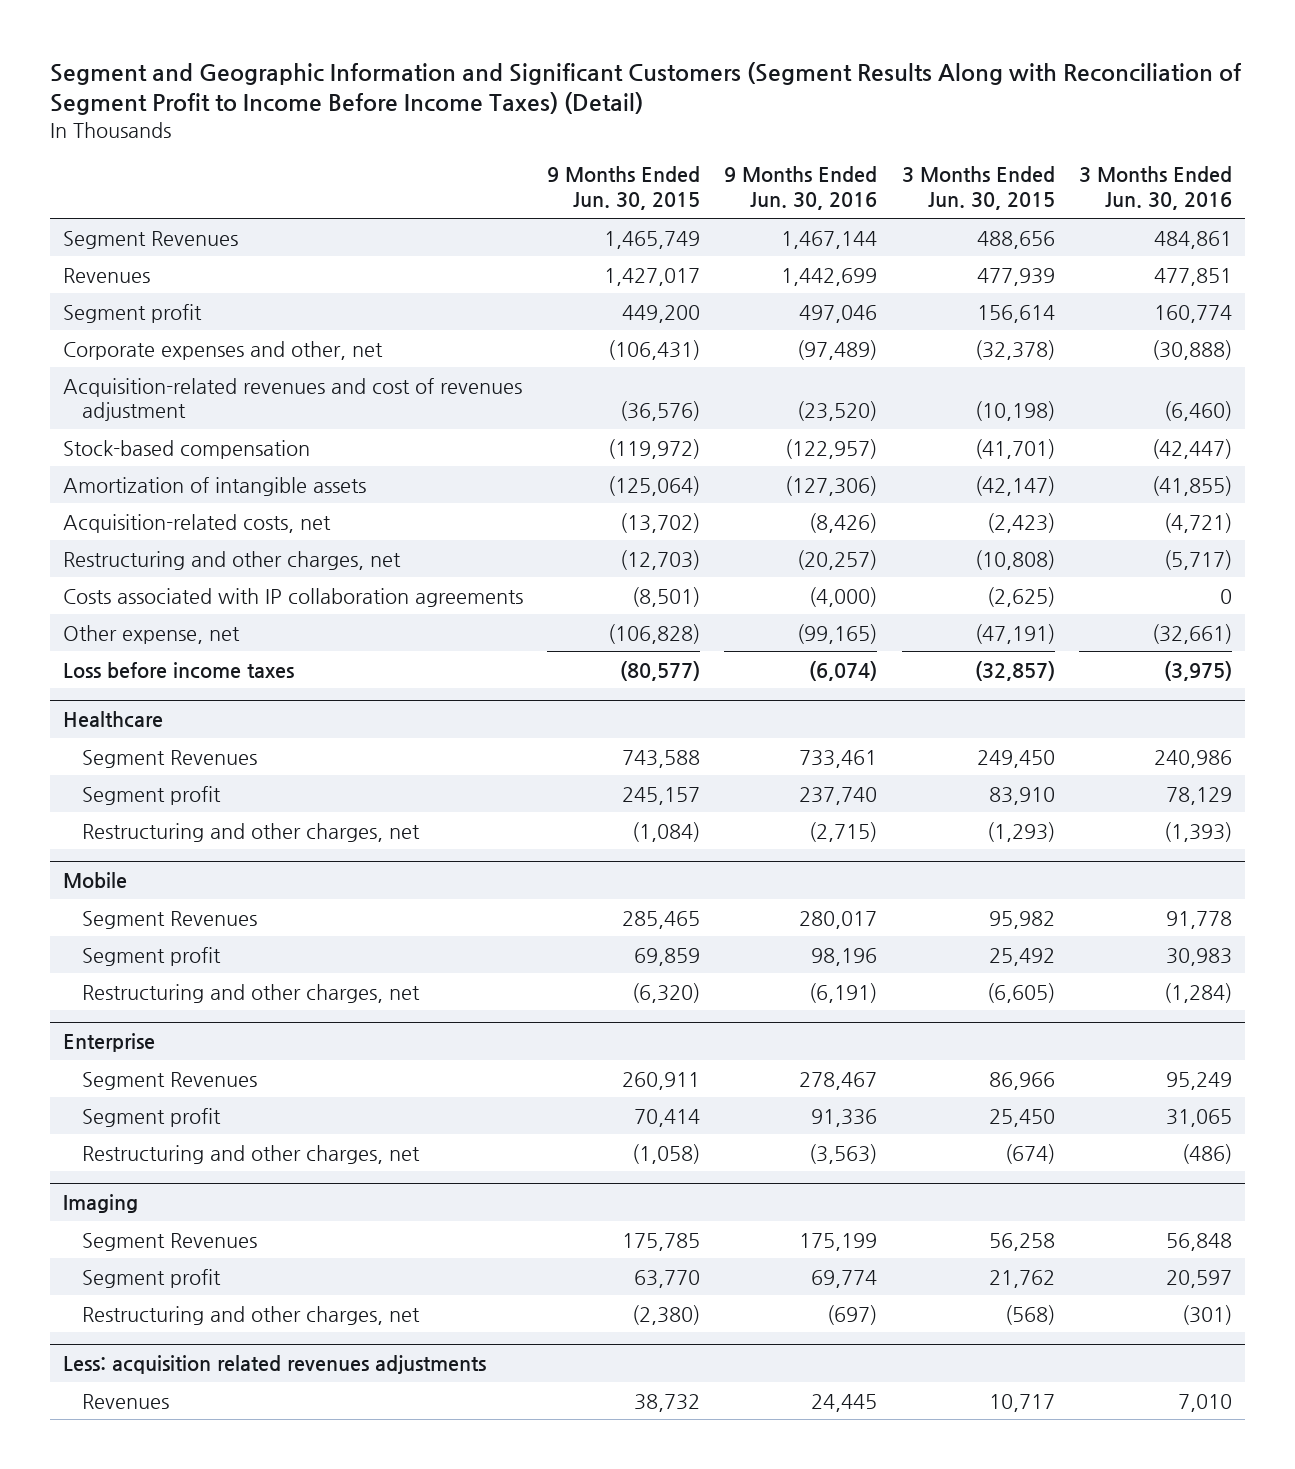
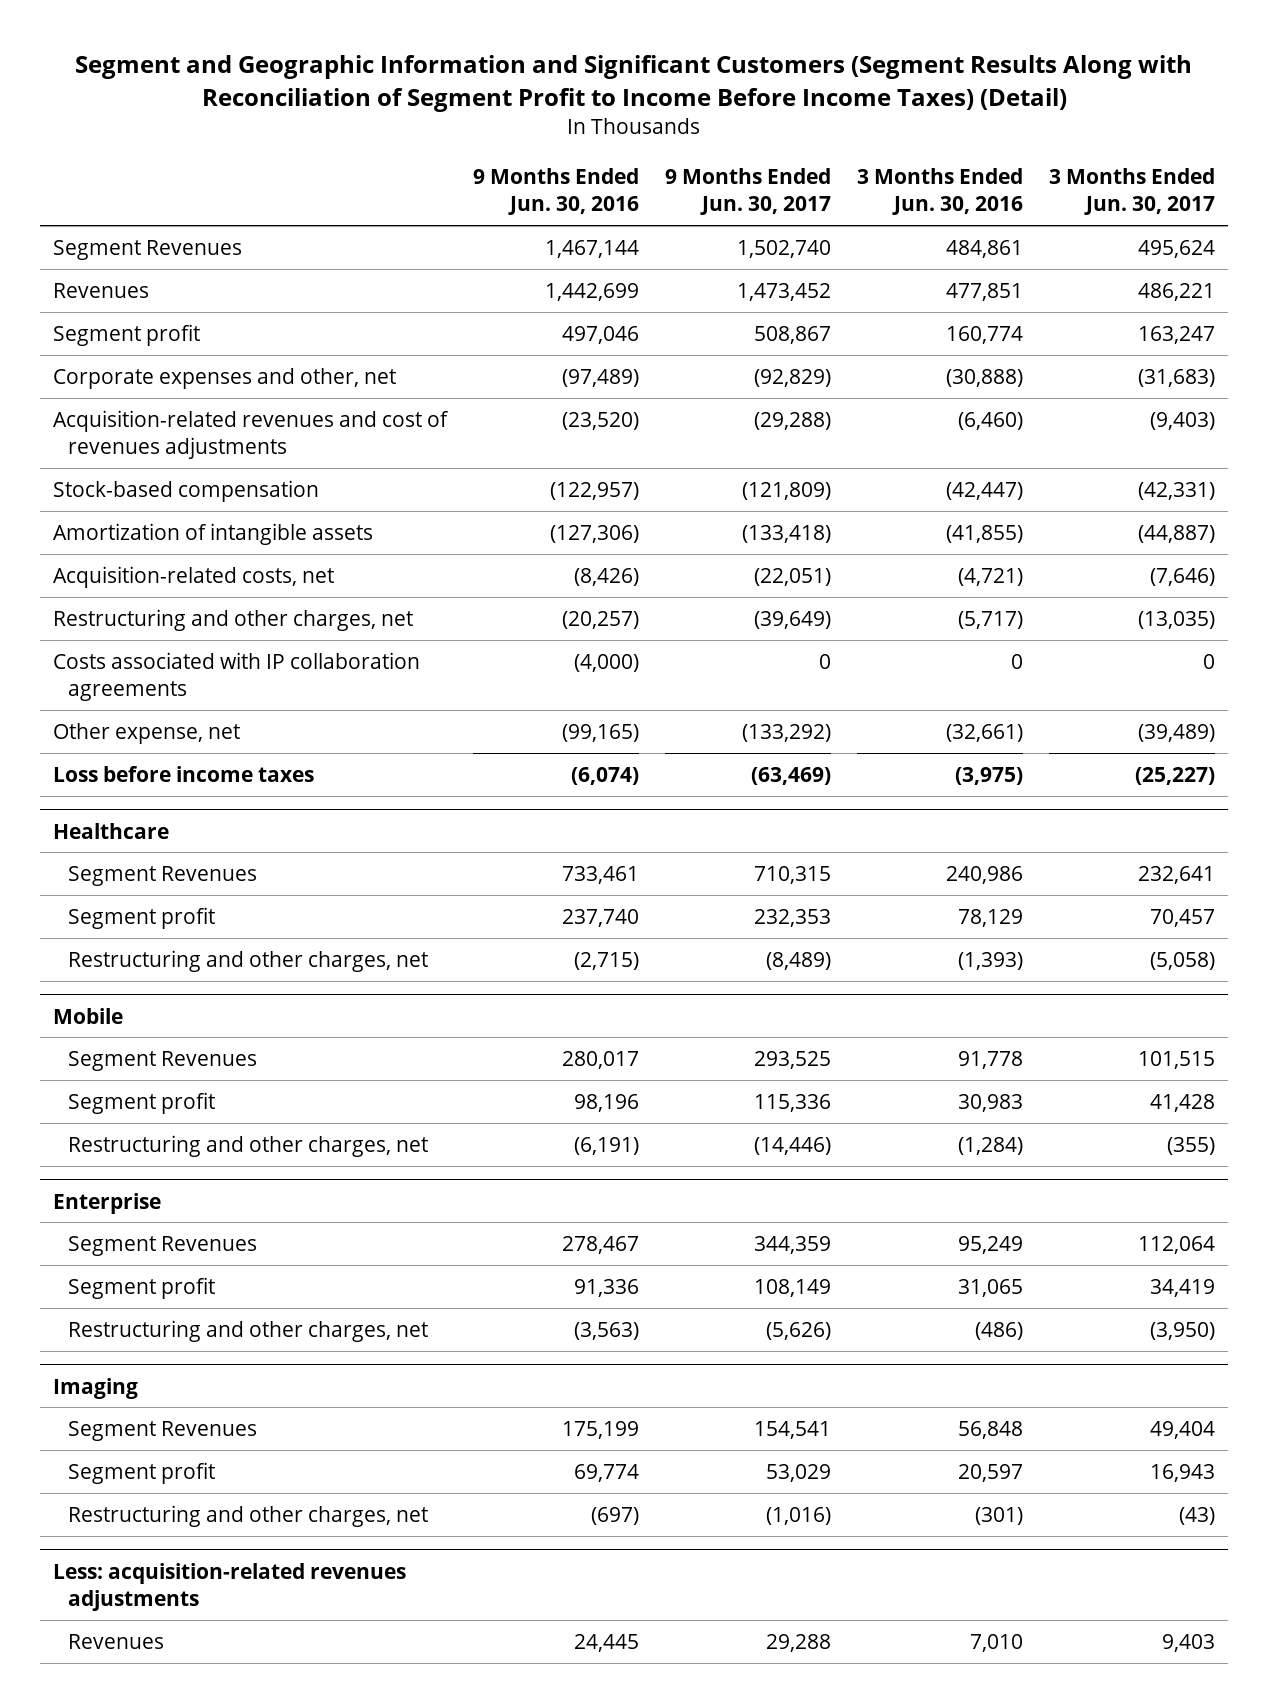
- | 9 Months Ended Jun. 30, 2015 | 9 Months Ended Jun. 30, 2016 | 3 Months Ended Jun. 30, 2015 | 3 Months Ended Jun. 30, 2016
+ | 9 Months Ended Jun. 30, 2016 | 9 Months Ended Jun. 30, 2017 | 3 Months Ended Jun. 30, 2016 | 3 Months Ended Jun. 30, 2017
- Acquisition-related revenues and cost of revenues adjustment | (36,576) | (23,520) | (10,198) | (6,460)
+ Acquisition-related revenues and cost of revenues adjustments | (23,520) | (29,288) | (6,460) | (9,403)
- Less: acquisition related revenues adjustments
+ Less: acquisition-related revenues adjustments

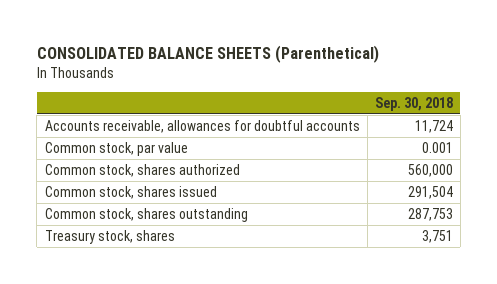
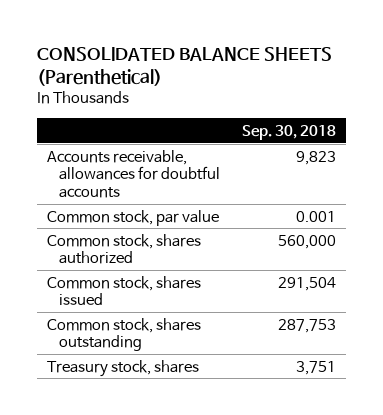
- Accounts receivable, allowances for doubtful accounts | 11,724
+ Accounts receivable, allowances for doubtful accounts | 9,823

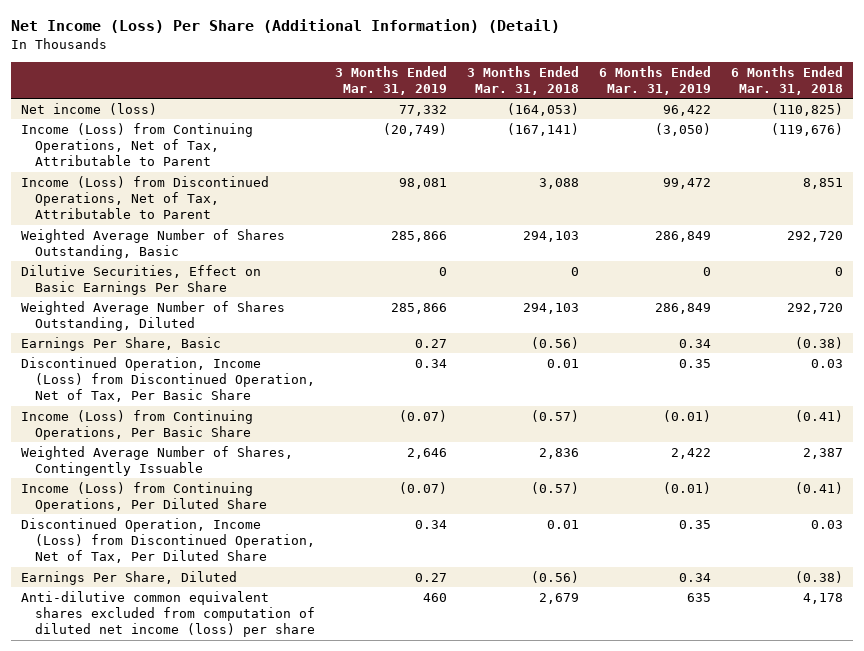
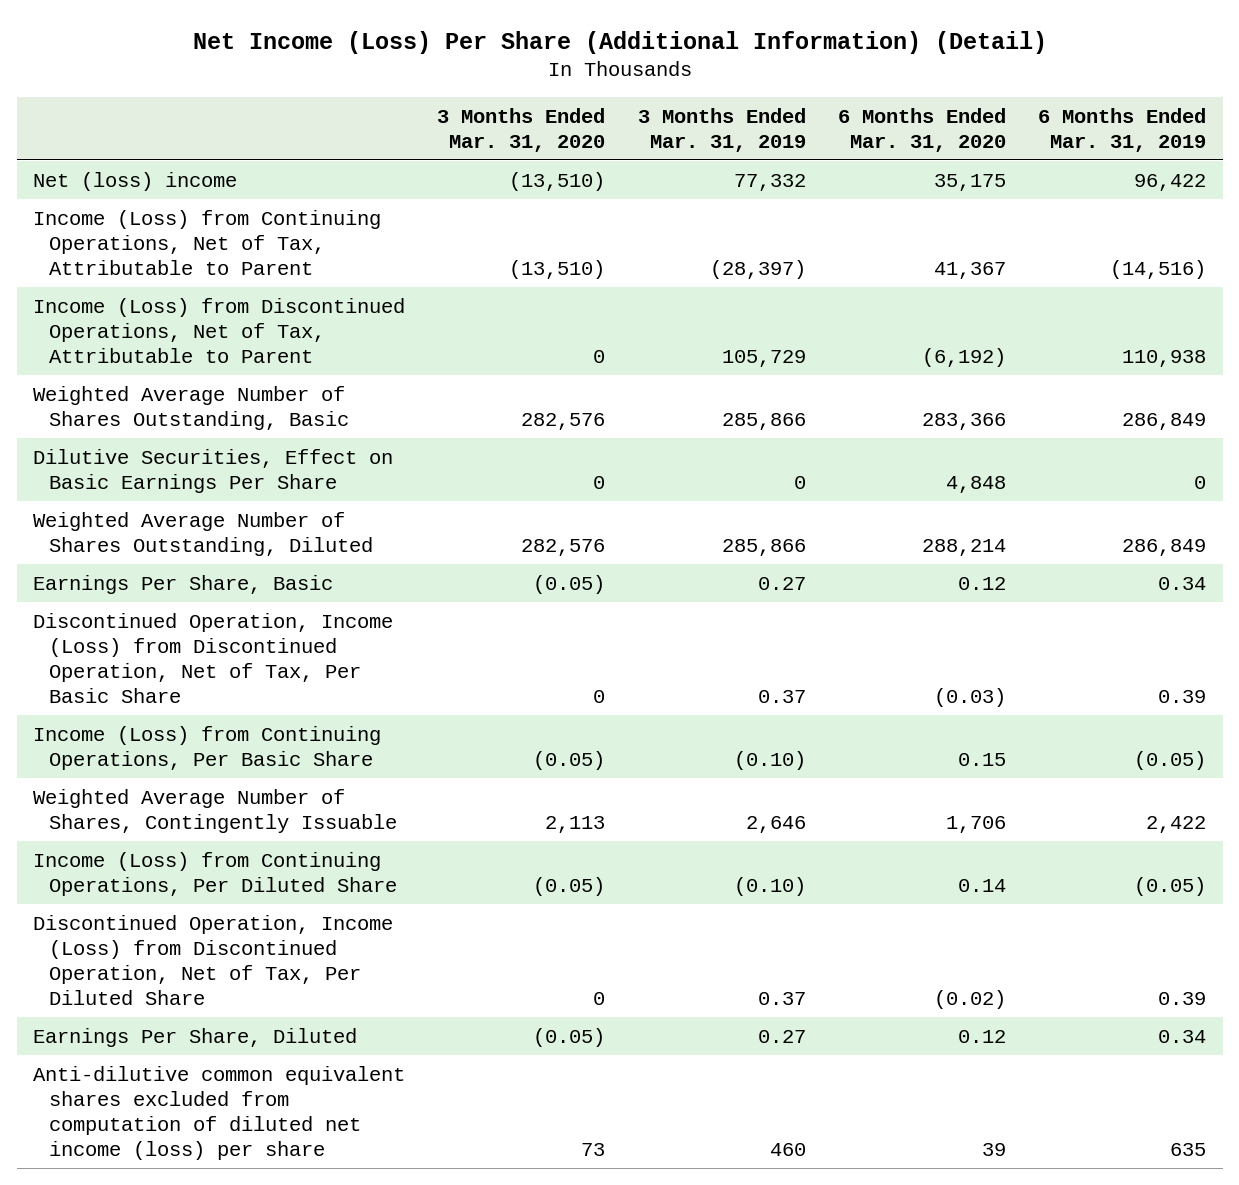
- | 3 Months Ended Mar. 31, 2019 | 3 Months Ended Mar. 31, 2018 | 6 Months Ended Mar. 31, 2019 | 6 Months Ended Mar. 31, 2018
+ | 3 Months Ended Mar. 31, 2020 | 3 Months Ended Mar. 31, 2019 | 6 Months Ended Mar. 31, 2020 | 6 Months Ended Mar. 31, 2019
- Net income (loss) | 77,332 | (164,053) | 96,422 | (110,825)
- Income (Loss) from Continuing Operations, Net of Tax, Attributable to Parent | (20,749) | (167,141) | (3,050) | (119,676)
- Income (Loss) from Discontinued Operations, Net of Tax, Attributable to Parent | 98,081 | 3,088 | 99,472 | 8,851
+ Net (loss) income | (13,510) | 77,332 | 35,175 | 96,422
+ Income (Loss) from Continuing Operations, Net of Tax, Attributable to Parent | (13,510) | (28,397) | 41,367 | (14,516)
+ Income (Loss) from Discontinued Operations, Net of Tax, Attributable to Parent | 0 | 105,729 | (6,192) | 110,938
- Discontinued Operation, Income (Loss) from Discontinued Operation, Net of Tax, Per Basic Share | 0.34 | 0.01 | 0.35 | 0.03
- Income (Loss) from Continuing Operations, Per Basic Share | (0.07) | (0.57) | (0.01) | (0.41)
+ Discontinued Operation, Income (Loss) from Discontinued Operation, Net of Tax, Per Basic Share | 0 | 0.37 | (0.03) | 0.39
+ Income (Loss) from Continuing Operations, Per Basic Share | (0.05) | (0.10) | 0.15 | (0.05)
- Income (Loss) from Continuing Operations, Per Diluted Share | (0.07) | (0.57) | (0.01) | (0.41)
- Discontinued Operation, Income (Loss) from Discontinued Operation, Net of Tax, Per Diluted Share | 0.34 | 0.01 | 0.35 | 0.03
+ Income (Loss) from Continuing Operations, Per Diluted Share | (0.05) | (0.10) | 0.14 | (0.05)
+ Discontinued Operation, Income (Loss) from Discontinued Operation, Net of Tax, Per Diluted Share | 0 | 0.37 | (0.02) | 0.39

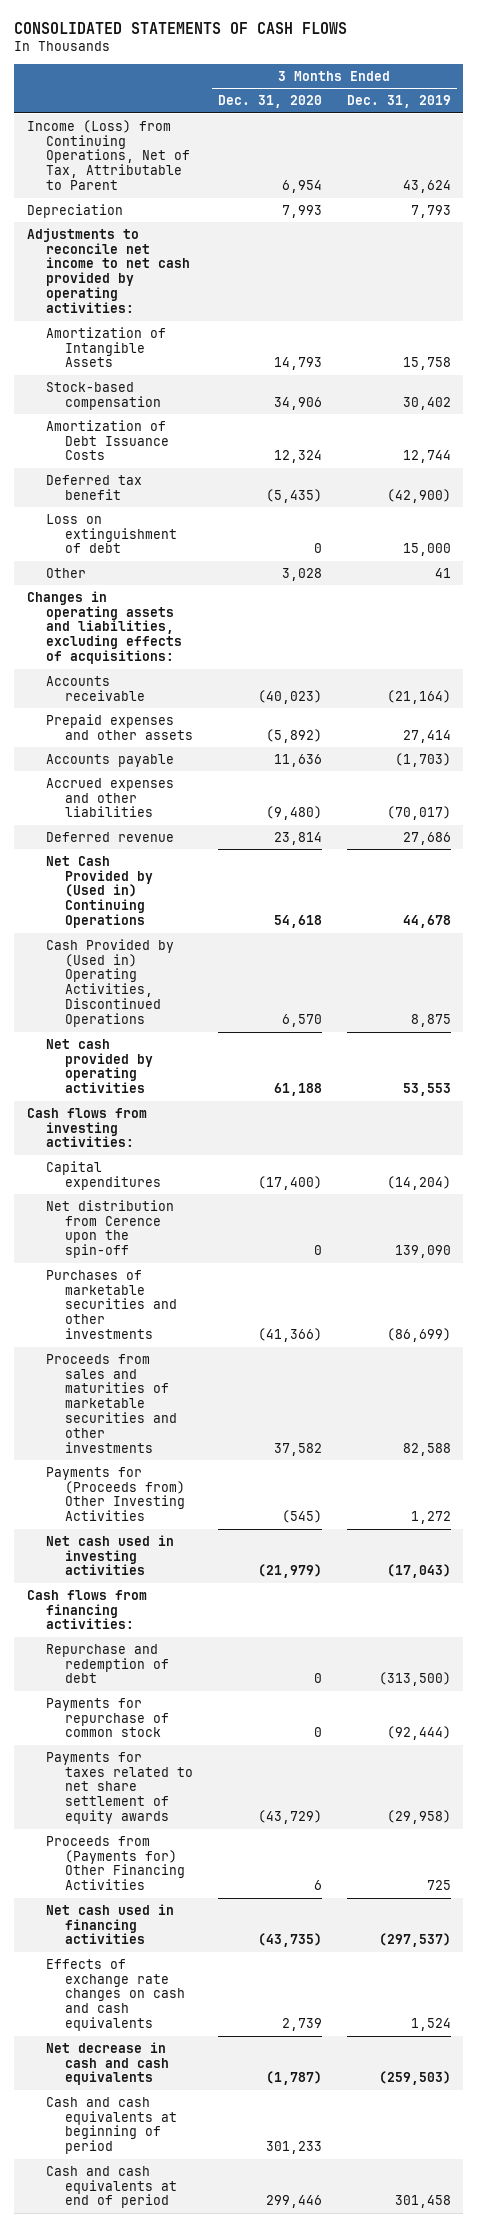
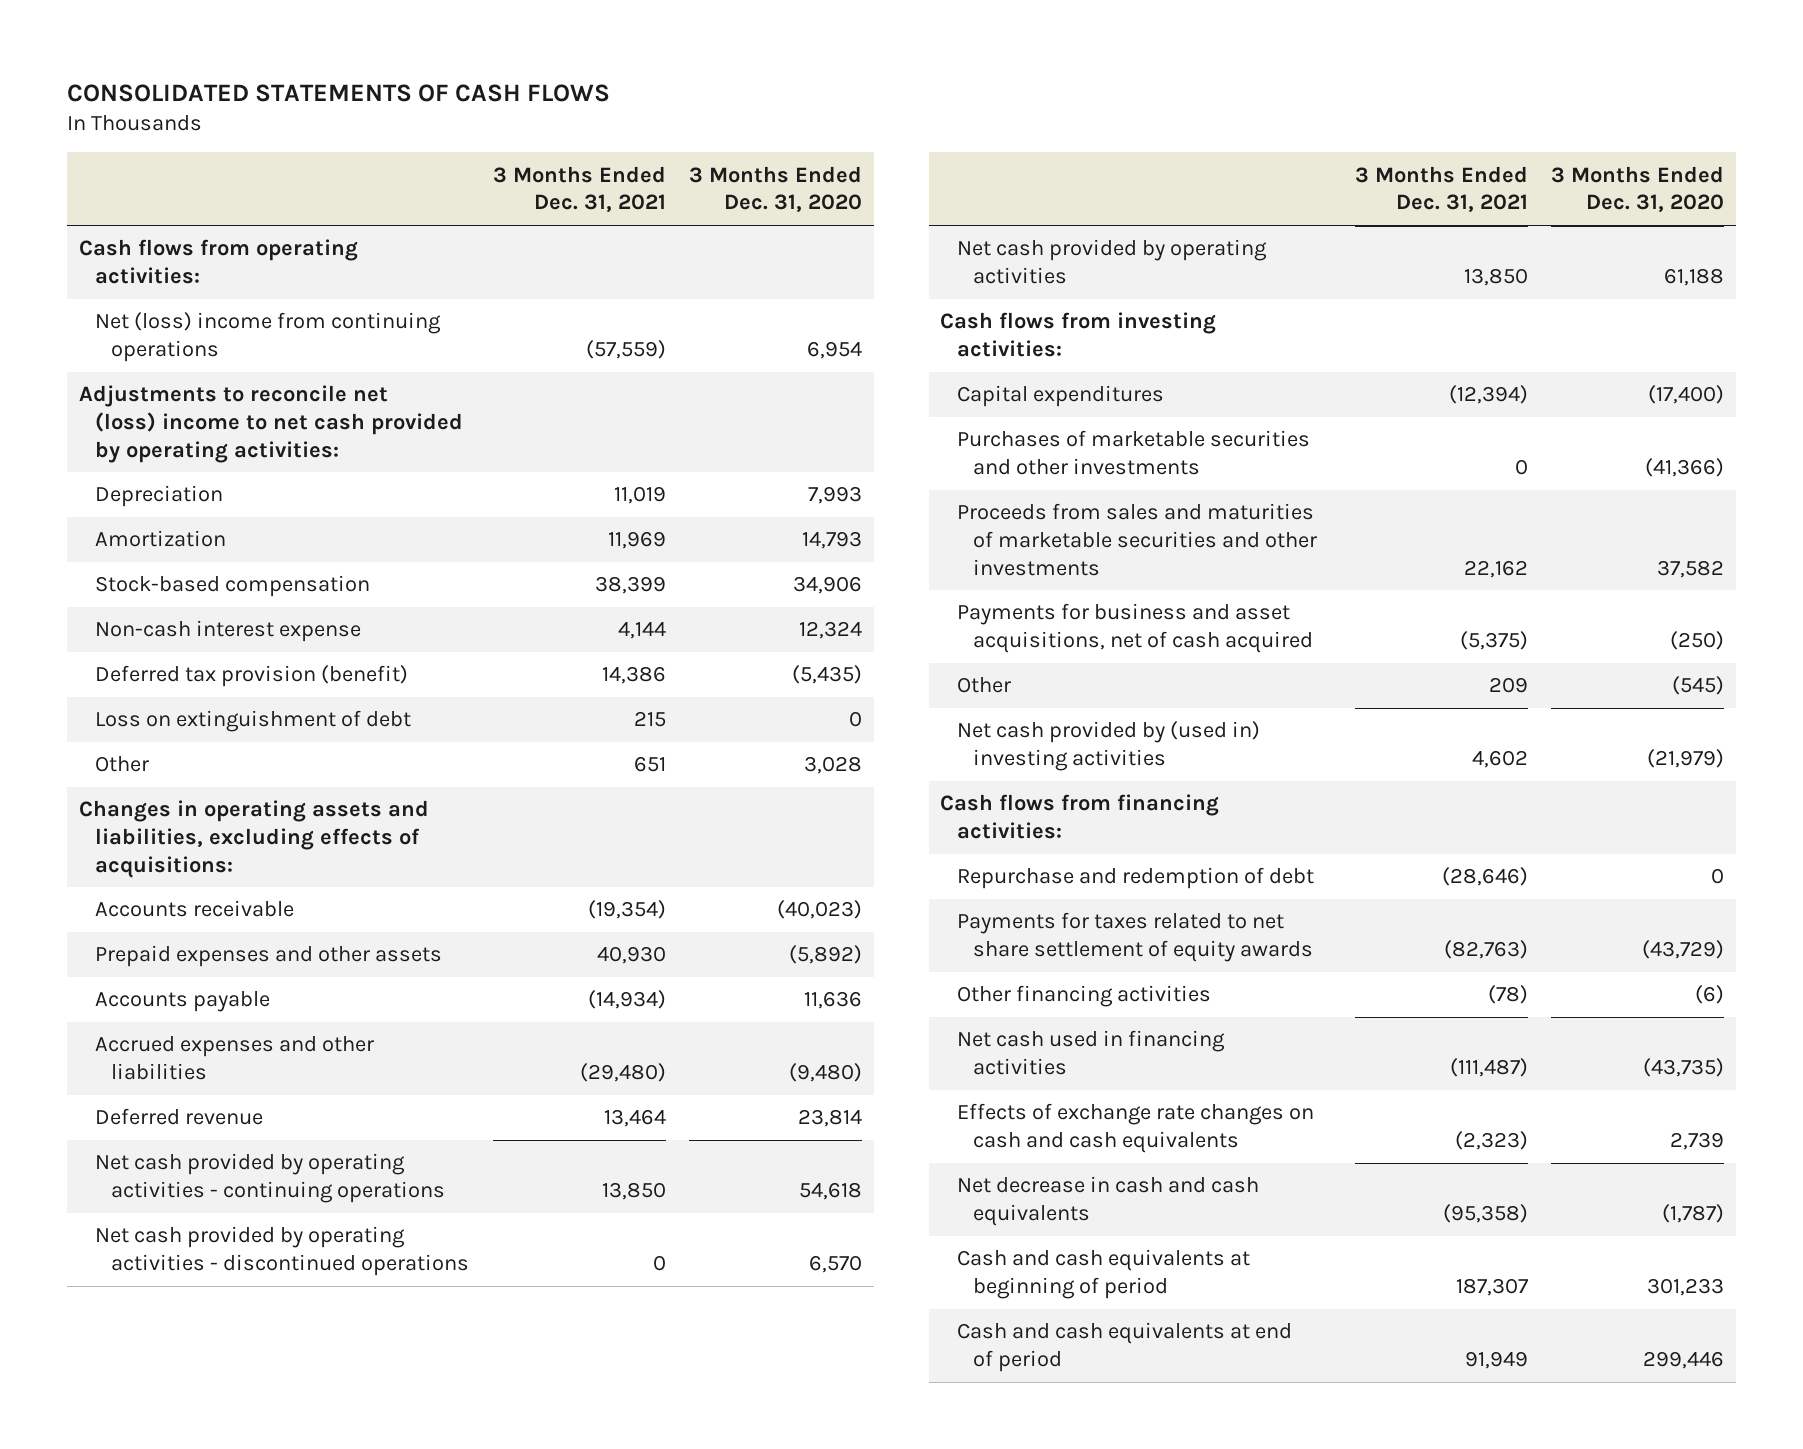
- | 3 Months Ended Dec. 31, 2020 | 3 Months Ended Dec. 31, 2019
+ | 3 Months Ended Dec. 31, 2021 | 3 Months Ended Dec. 31, 2020
- Income (Loss) from Continuing Operations, Net of Tax, Attributable to Parent | 6,954 | 43,624
+ Cash flows from operating activities:
+ Net (loss) income from continuing operations | (57,559) | 6,954
+ Adjustments to reconcile net (loss) income to net cash provided by operating activities:
- Adjustments to reconcile net income to net cash provided by operating activities:
- Amortization of Intangible Assets | 14,793 | 15,758
+ Amortization | 11,969 | 14,793
- Amortization of Debt Issuance Costs | 12,324 | 12,744
- Deferred tax benefit | (5,435) | (42,900)
+ Non-cash interest expense | 4,144 | 12,324
+ Deferred tax provision (benefit) | 14,386 | (5,435)
- Net Cash Provided by (Used in) Continuing Operations | 54,618 | 44,678
- Cash Provided by (Used in) Operating Activities, Discontinued Operations | 6,570 | 8,875
+ Net cash provided by operating activities - continuing operations | 13,850 | 54,618
+ Net cash provided by operating activities - discontinued operations | 0 | 6,570
- Net distribution from Cerence upon the spin-off | 0 | 139,090
- Payments for (Proceeds from) Other Investing Activities | (545) | 1,272
- Net cash used in investing activities | (21,979) | (17,043)
+ Payments for business and asset acquisitions, net of cash acquired | (5,375) | (250)
+ Other | 209 | (545)
+ Net cash provided by (used in) investing activities | 4,602 | (21,979)
- Payments for repurchase of common stock | 0 | (92,444)
- Proceeds from (Payments for) Other Financing Activities | 6 | 725
+ Other financing activities | (78) | (6)

